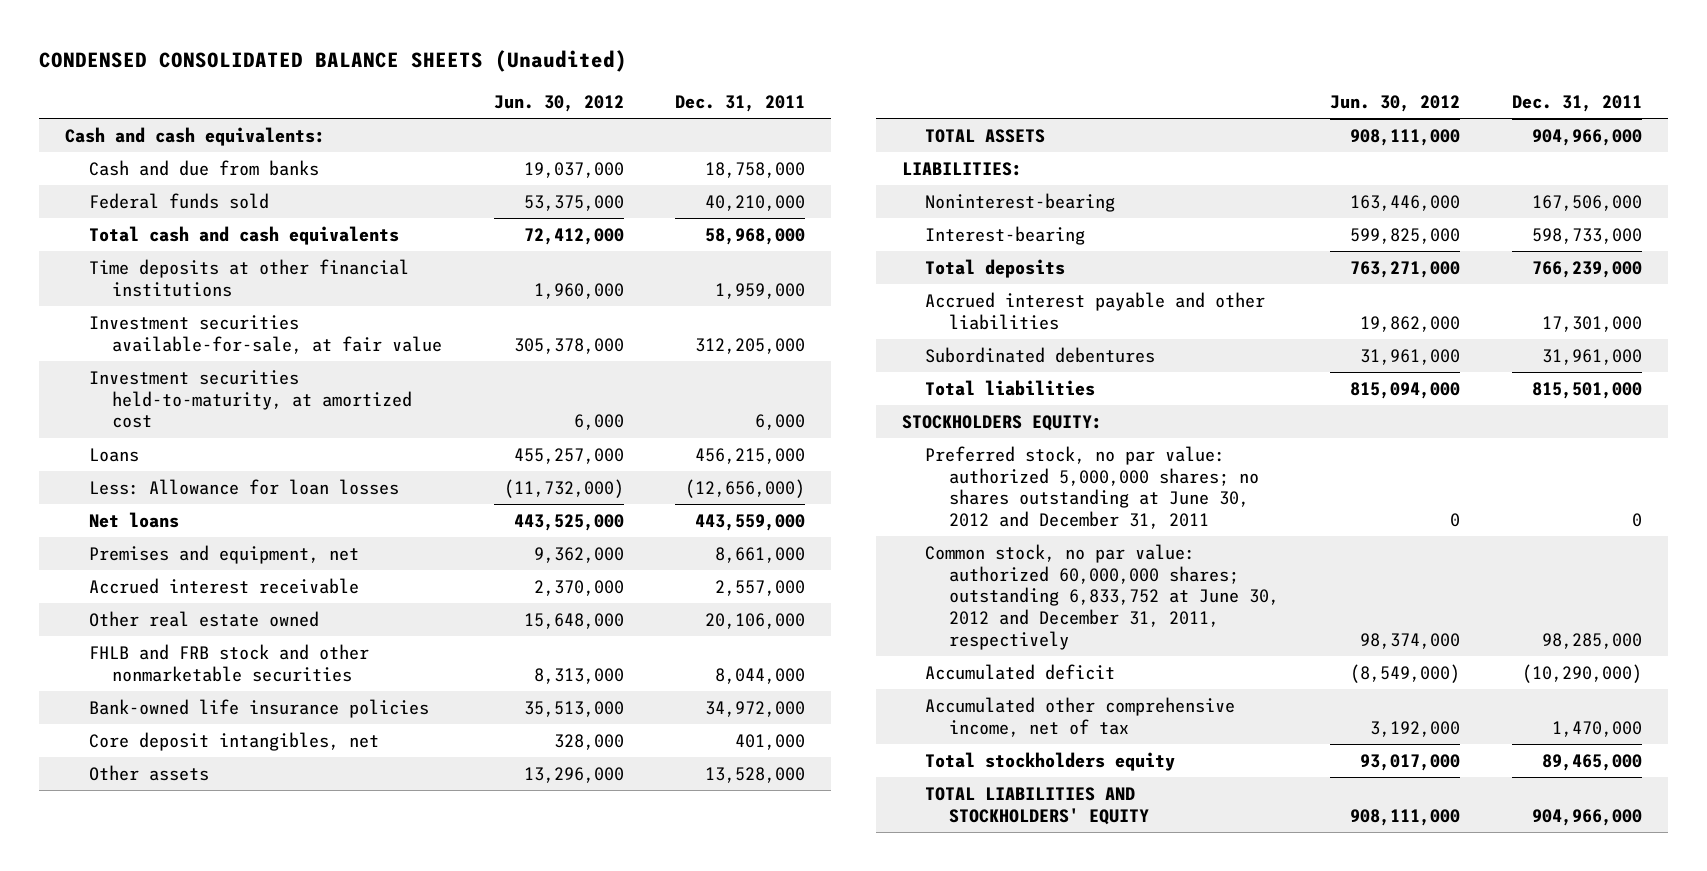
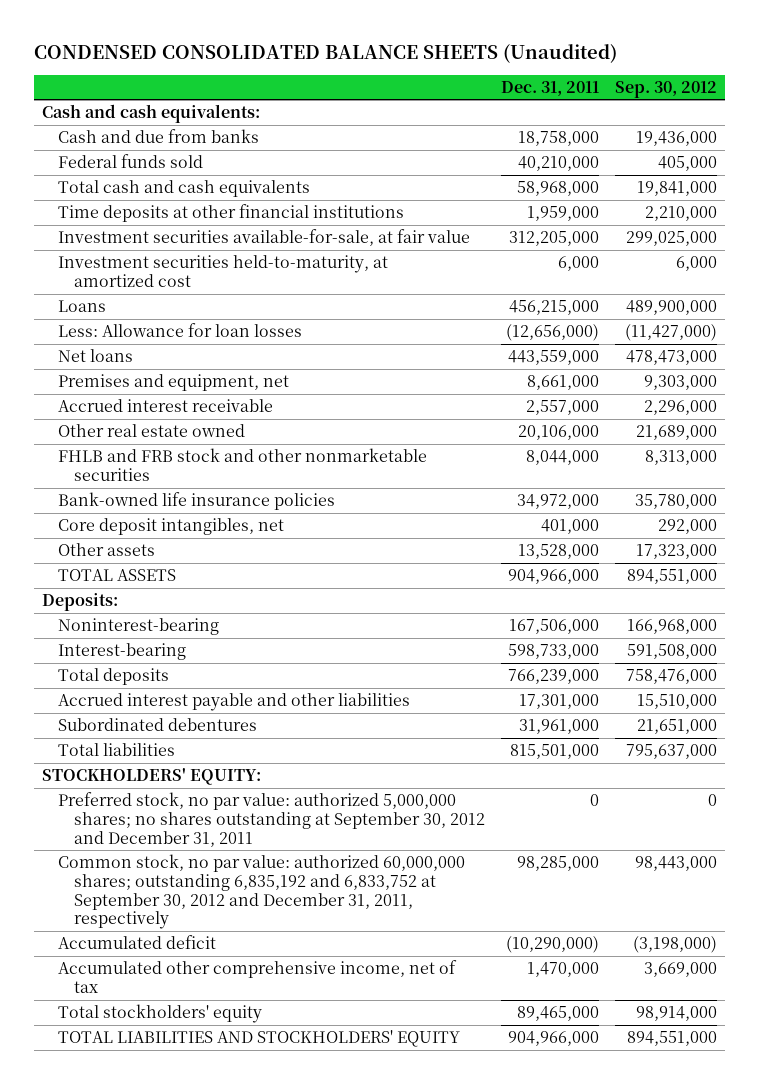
- | Jun. 30, 2012 | Dec. 31, 2011
+ | Dec. 31, 2011 | Sep. 30, 2012
- LIABILITIES:
+ Deposits:
- STOCKHOLDERS EQUITY:
- Preferred stock, no par value: authorized 5,000,000 shares; no shares outstanding at June 30, 2012 and December 31, 2011 | 0 | 0
- Common stock, no par value: authorized 60,000,000 shares; outstanding 6,833,752 at June 30, 2012 and December 31, 2011, respectively | 98,374,000 | 98,285,000
+ STOCKHOLDERS' EQUITY:
+ Preferred stock, no par value: authorized 5,000,000 shares; no shares outstanding at September 30, 2012 and December 31, 2011 | 0 | 0
+ Common stock, no par value: authorized 60,000,000 shares; outstanding 6,835,192 and 6,833,752 at September 30, 2012 and December 31, 2011, respectively | 98,285,000 | 98,443,000
- Total stockholders equity | 93,017,000 | 89,465,000
+ Total stockholders' equity | 89,465,000 | 98,914,000

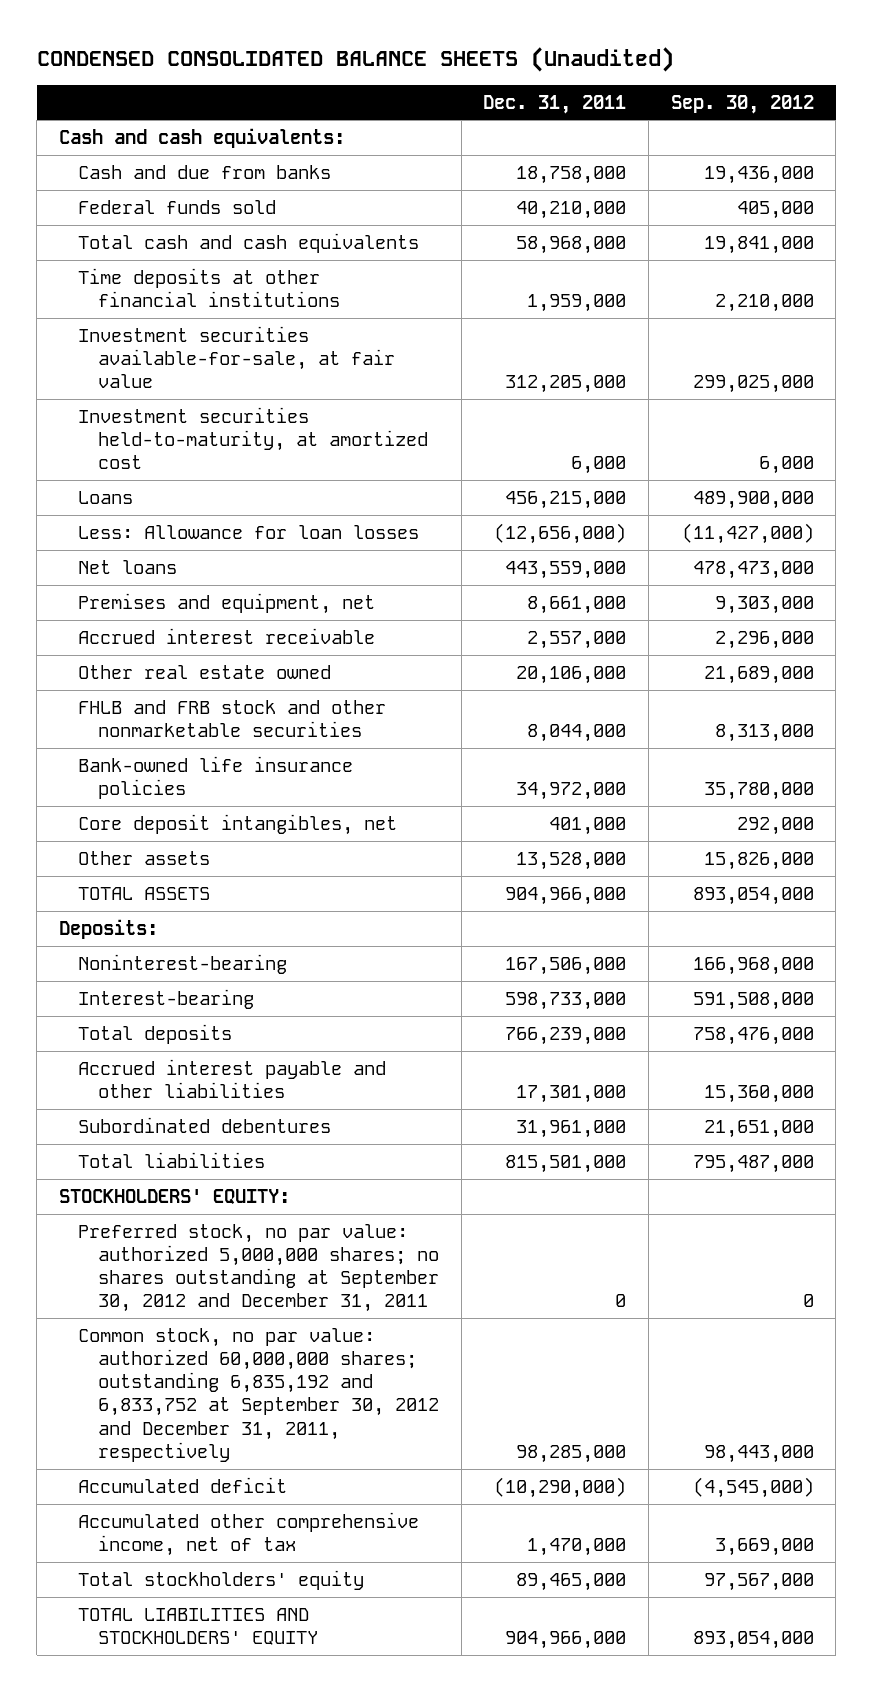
- Other assets | 13,528,000 | 17,323,000
- TOTAL ASSETS | 904,966,000 | 894,551,000
+ Other assets | 13,528,000 | 15,826,000
+ TOTAL ASSETS | 904,966,000 | 893,054,000
- Accrued interest payable and other liabilities | 17,301,000 | 15,510,000
+ Accrued interest payable and other liabilities | 17,301,000 | 15,360,000
- Total liabilities | 815,501,000 | 795,637,000
+ Total liabilities | 815,501,000 | 795,487,000
- Accumulated deficit | (10,290,000) | (3,198,000)
+ Accumulated deficit | (10,290,000) | (4,545,000)
- Total stockholders' equity | 89,465,000 | 98,914,000
- TOTAL LIABILITIES AND STOCKHOLDERS' EQUITY | 904,966,000 | 894,551,000
+ Total stockholders' equity | 89,465,000 | 97,567,000
+ TOTAL LIABILITIES AND STOCKHOLDERS' EQUITY | 904,966,000 | 893,054,000

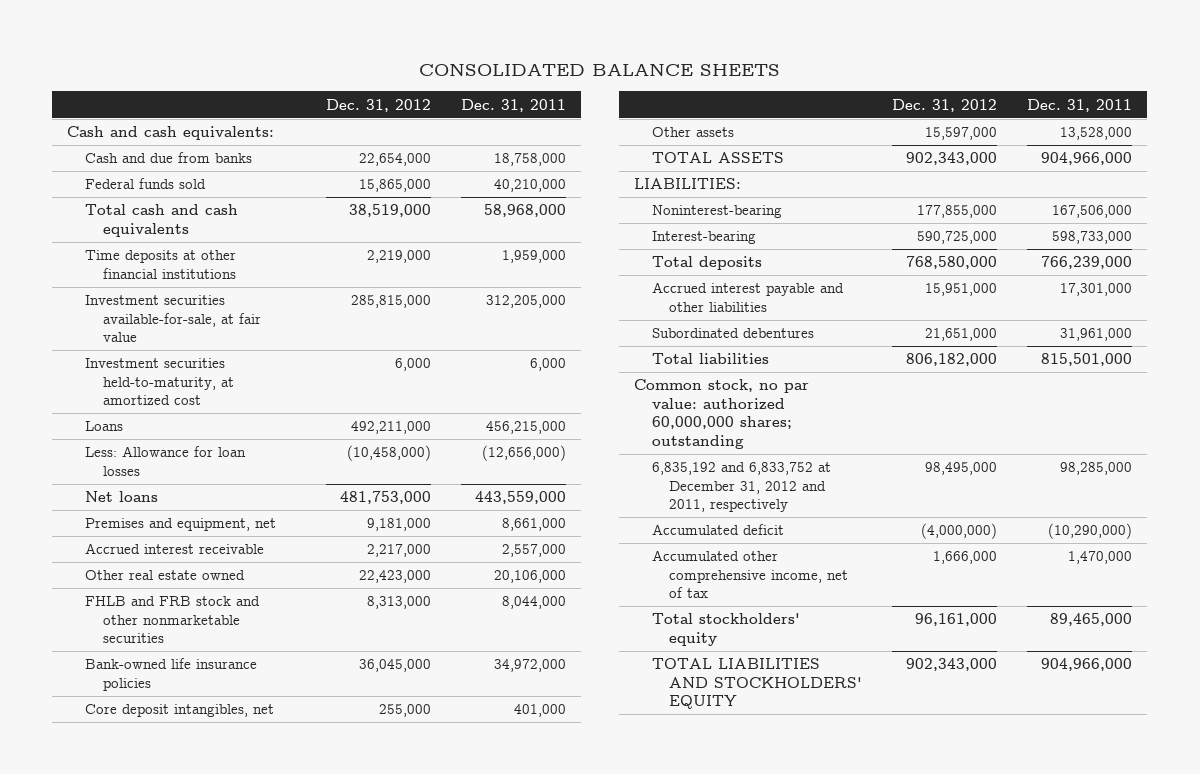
- CONDENSED CONSOLIDATED BALANCE SHEETS (Unaudited)
+ CONSOLIDATED BALANCE SHEETS
- | Dec. 31, 2011 | Sep. 30, 2012
+ | Dec. 31, 2012 | Dec. 31, 2011
- Deposits:
+ LIABILITIES:
- STOCKHOLDERS' EQUITY:
- Preferred stock, no par value: authorized 5,000,000 shares; no shares outstanding at September 30, 2012 and December 31, 2011 | 0 | 0
- Common stock, no par value: authorized 60,000,000 shares; outstanding 6,835,192 and 6,833,752 at September 30, 2012 and December 31, 2011, respectively | 98,285,000 | 98,443,000
+ Common stock, no par value: authorized 60,000,000 shares; outstanding
+ 6,835,192 and 6,833,752 at December 31, 2012 and 2011, respectively | 98,495,000 | 98,285,000

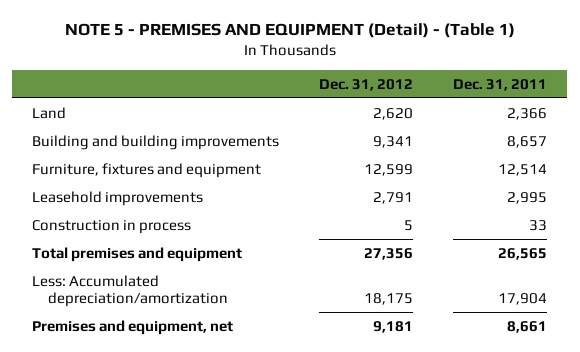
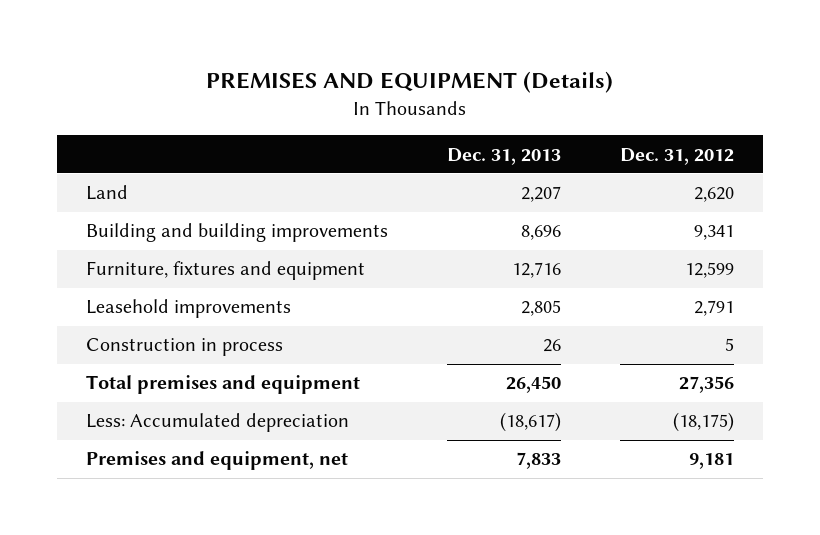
- NOTE 5 - PREMISES AND EQUIPMENT (Detail) - (Table 1)
+ PREMISES AND EQUIPMENT (Details)
- | Dec. 31, 2012 | Dec. 31, 2011
+ | Dec. 31, 2013 | Dec. 31, 2012
- Less: Accumulated depreciation/amortization | 18,175 | 17,904
+ Less: Accumulated depreciation | (18,617) | (18,175)

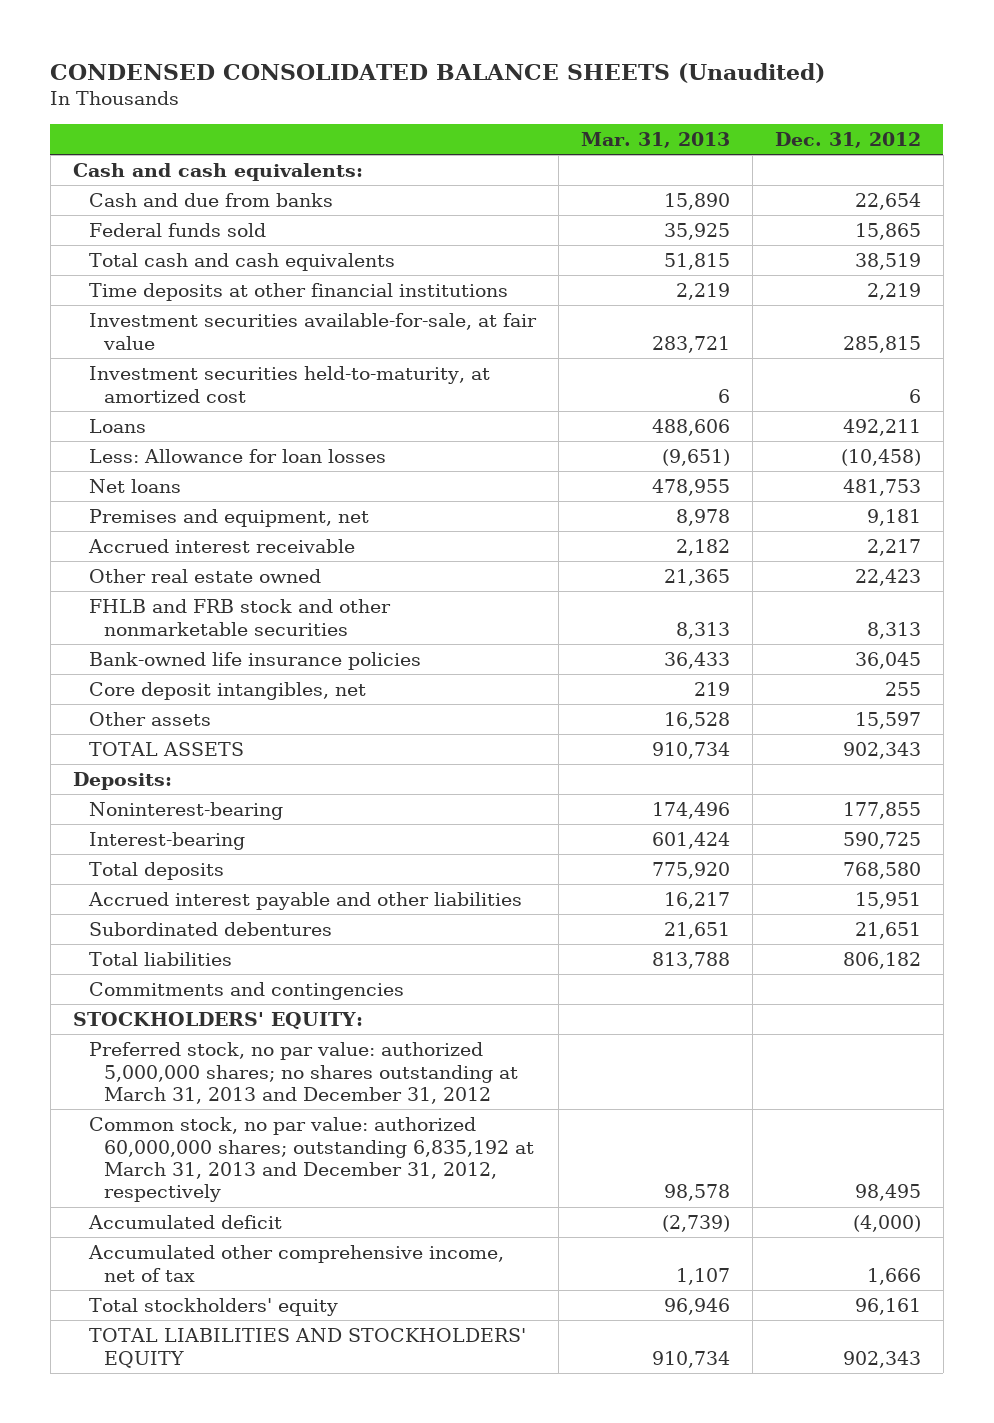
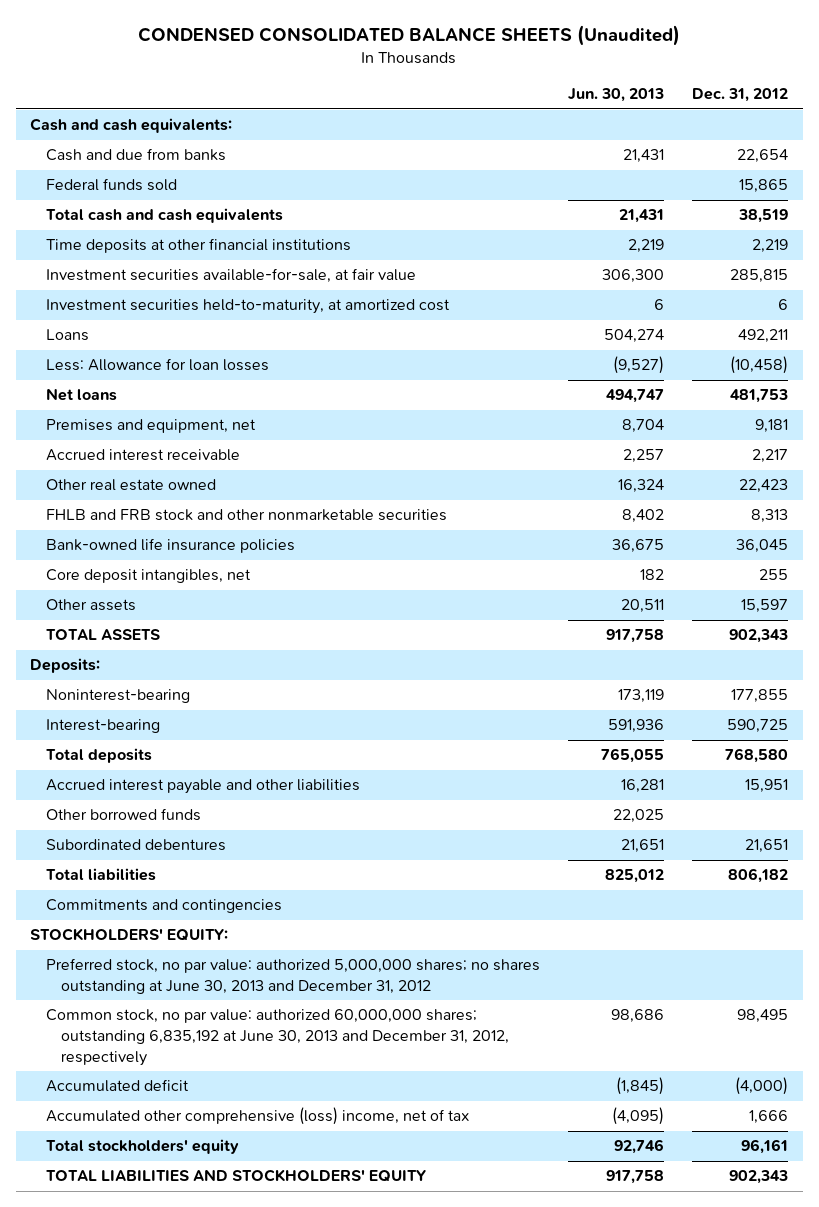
- | Mar. 31, 2013 | Dec. 31, 2012
+ | Jun. 30, 2013 | Dec. 31, 2012
+ Other borrowed funds | 22,025 |
- Preferred stock, no par value: authorized 5,000,000 shares; no shares outstanding at March 31, 2013 and December 31, 2012
- Common stock, no par value: authorized 60,000,000 shares; outstanding 6,835,192 at March 31, 2013 and December 31, 2012, respectively | 98,578 | 98,495
+ Preferred stock, no par value: authorized 5,000,000 shares; no shares outstanding at June 30, 2013 and December 31, 2012
+ Common stock, no par value: authorized 60,000,000 shares; outstanding 6,835,192 at June 30, 2013 and December 31, 2012, respectively | 98,686 | 98,495
- Accumulated other comprehensive income, net of tax | 1,107 | 1,666
+ Accumulated other comprehensive (loss) income, net of tax | (4,095) | 1,666

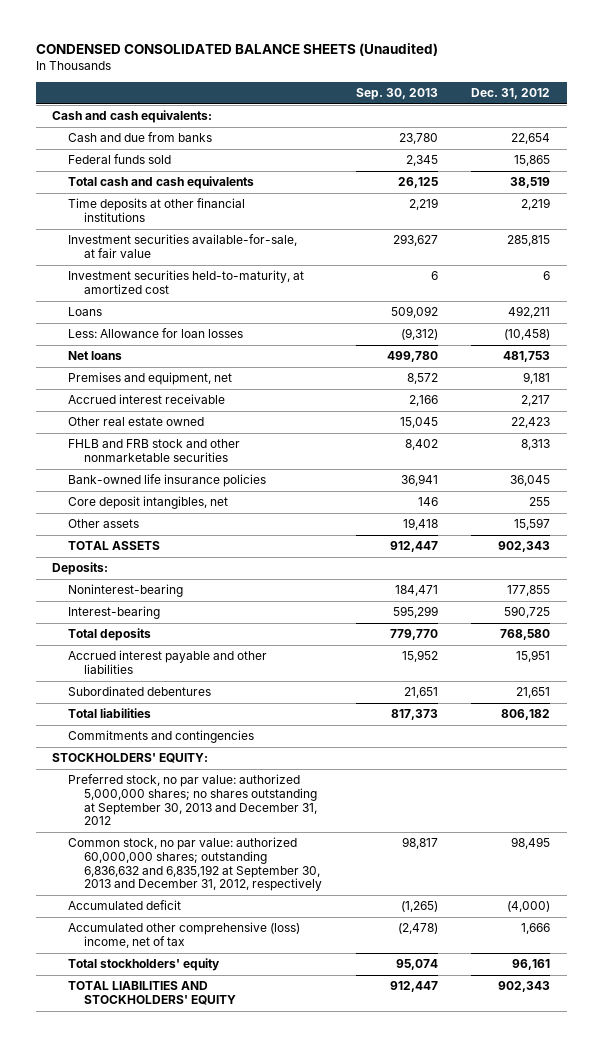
- | Jun. 30, 2013 | Dec. 31, 2012
+ | Sep. 30, 2013 | Dec. 31, 2012
- Other borrowed funds | 22,025 |
- Preferred stock, no par value: authorized 5,000,000 shares; no shares outstanding at June 30, 2013 and December 31, 2012
- Common stock, no par value: authorized 60,000,000 shares; outstanding 6,835,192 at June 30, 2013 and December 31, 2012, respectively | 98,686 | 98,495
+ Preferred stock, no par value: authorized 5,000,000 shares; no shares outstanding at September 30, 2013 and December 31, 2012
+ Common stock, no par value: authorized 60,000,000 shares; outstanding 6,836,632 and 6,835,192 at September 30, 2013 and December 31, 2012, respectively | 98,817 | 98,495

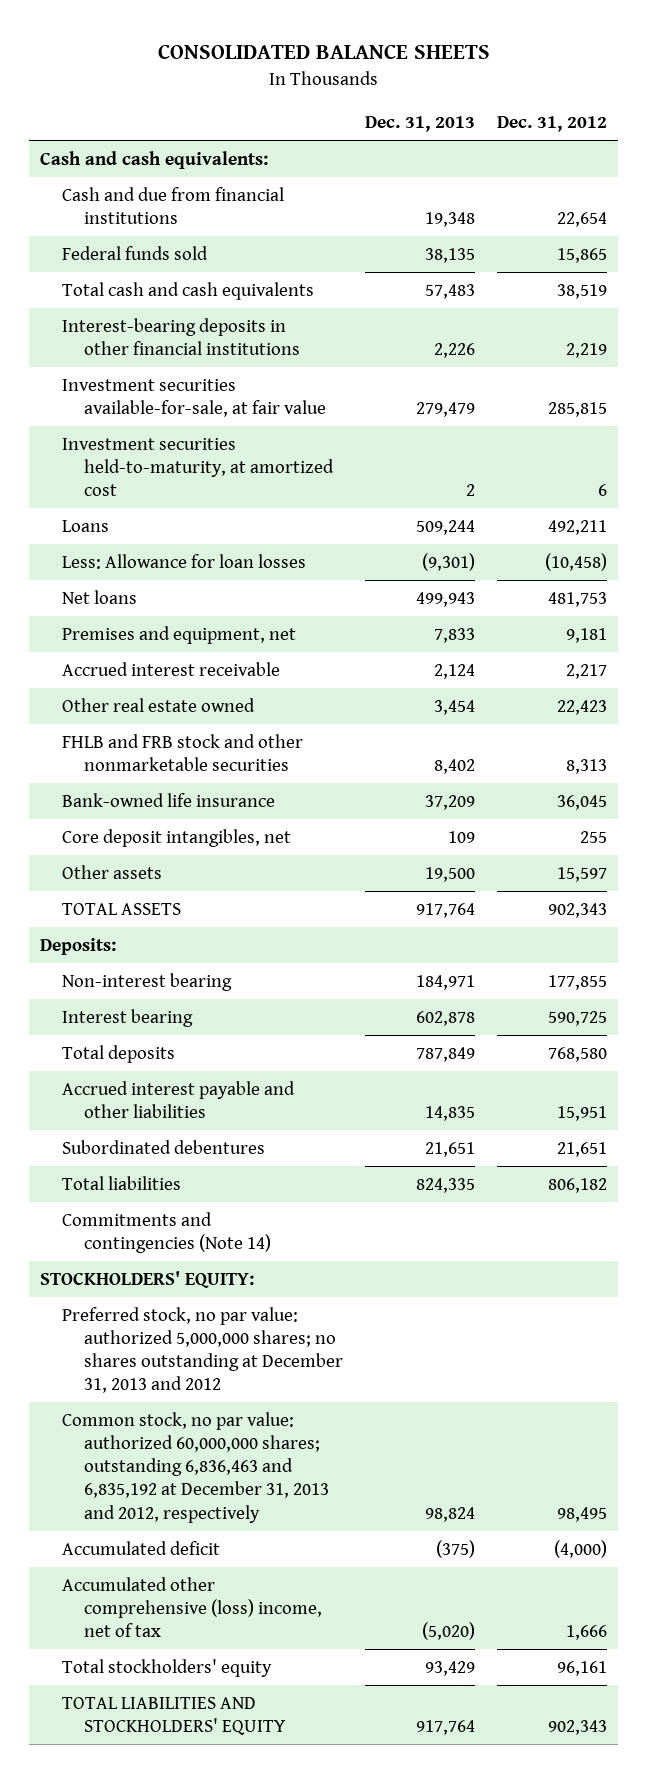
- CONDENSED CONSOLIDATED BALANCE SHEETS (Unaudited)
+ CONSOLIDATED BALANCE SHEETS
- | Sep. 30, 2013 | Dec. 31, 2012
+ | Dec. 31, 2013 | Dec. 31, 2012
- Cash and due from banks | 23,780 | 22,654
+ Cash and due from financial institutions | 19,348 | 22,654
- Time deposits at other financial institutions | 2,219 | 2,219
+ Interest-bearing deposits in other financial institutions | 2,226 | 2,219
- Bank-owned life insurance policies | 36,941 | 36,045
+ Bank-owned life insurance | 37,209 | 36,045
- Noninterest-bearing | 184,471 | 177,855
- Interest-bearing | 595,299 | 590,725
+ Non-interest bearing | 184,971 | 177,855
+ Interest bearing | 602,878 | 590,725
- Commitments and contingencies
+ Commitments and contingencies (Note 14)
- Preferred stock, no par value: authorized 5,000,000 shares; no shares outstanding at September 30, 2013 and December 31, 2012
- Common stock, no par value: authorized 60,000,000 shares; outstanding 6,836,632 and 6,835,192 at September 30, 2013 and December 31, 2012, respectively | 98,817 | 98,495
+ Preferred stock, no par value: authorized 5,000,000 shares; no shares outstanding at December 31, 2013 and 2012
+ Common stock, no par value: authorized 60,000,000 shares; outstanding 6,836,463 and 6,835,192 at December 31, 2013 and 2012, respectively | 98,824 | 98,495

